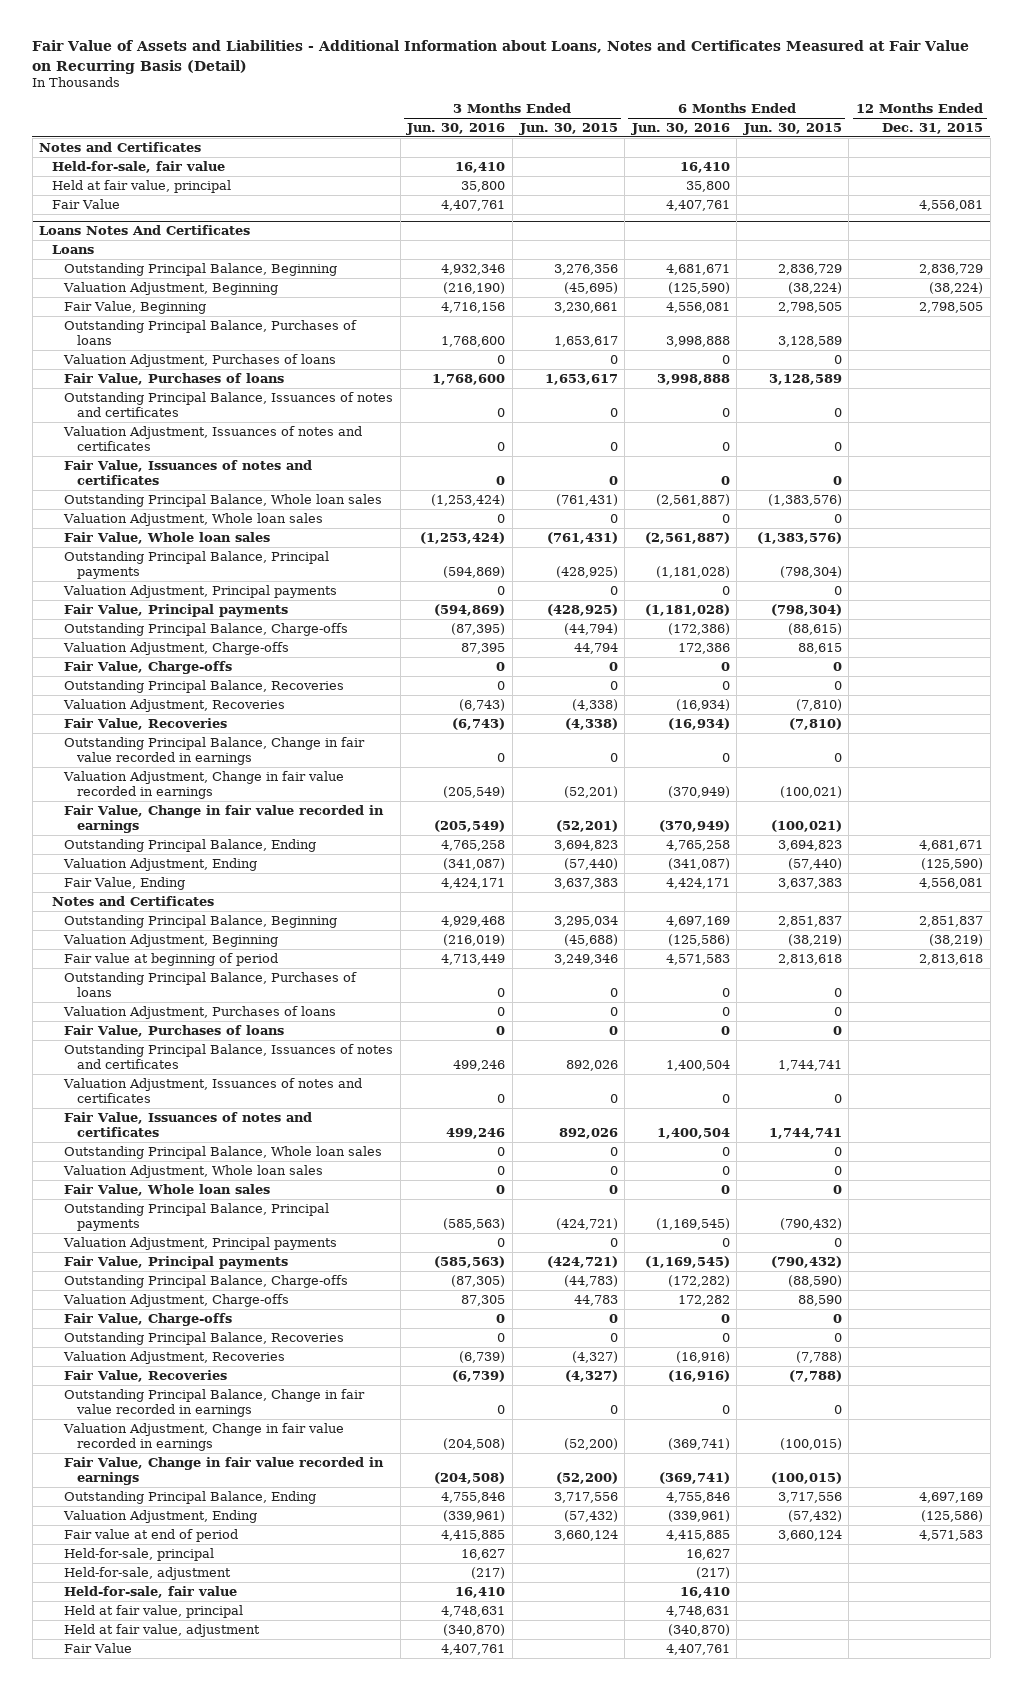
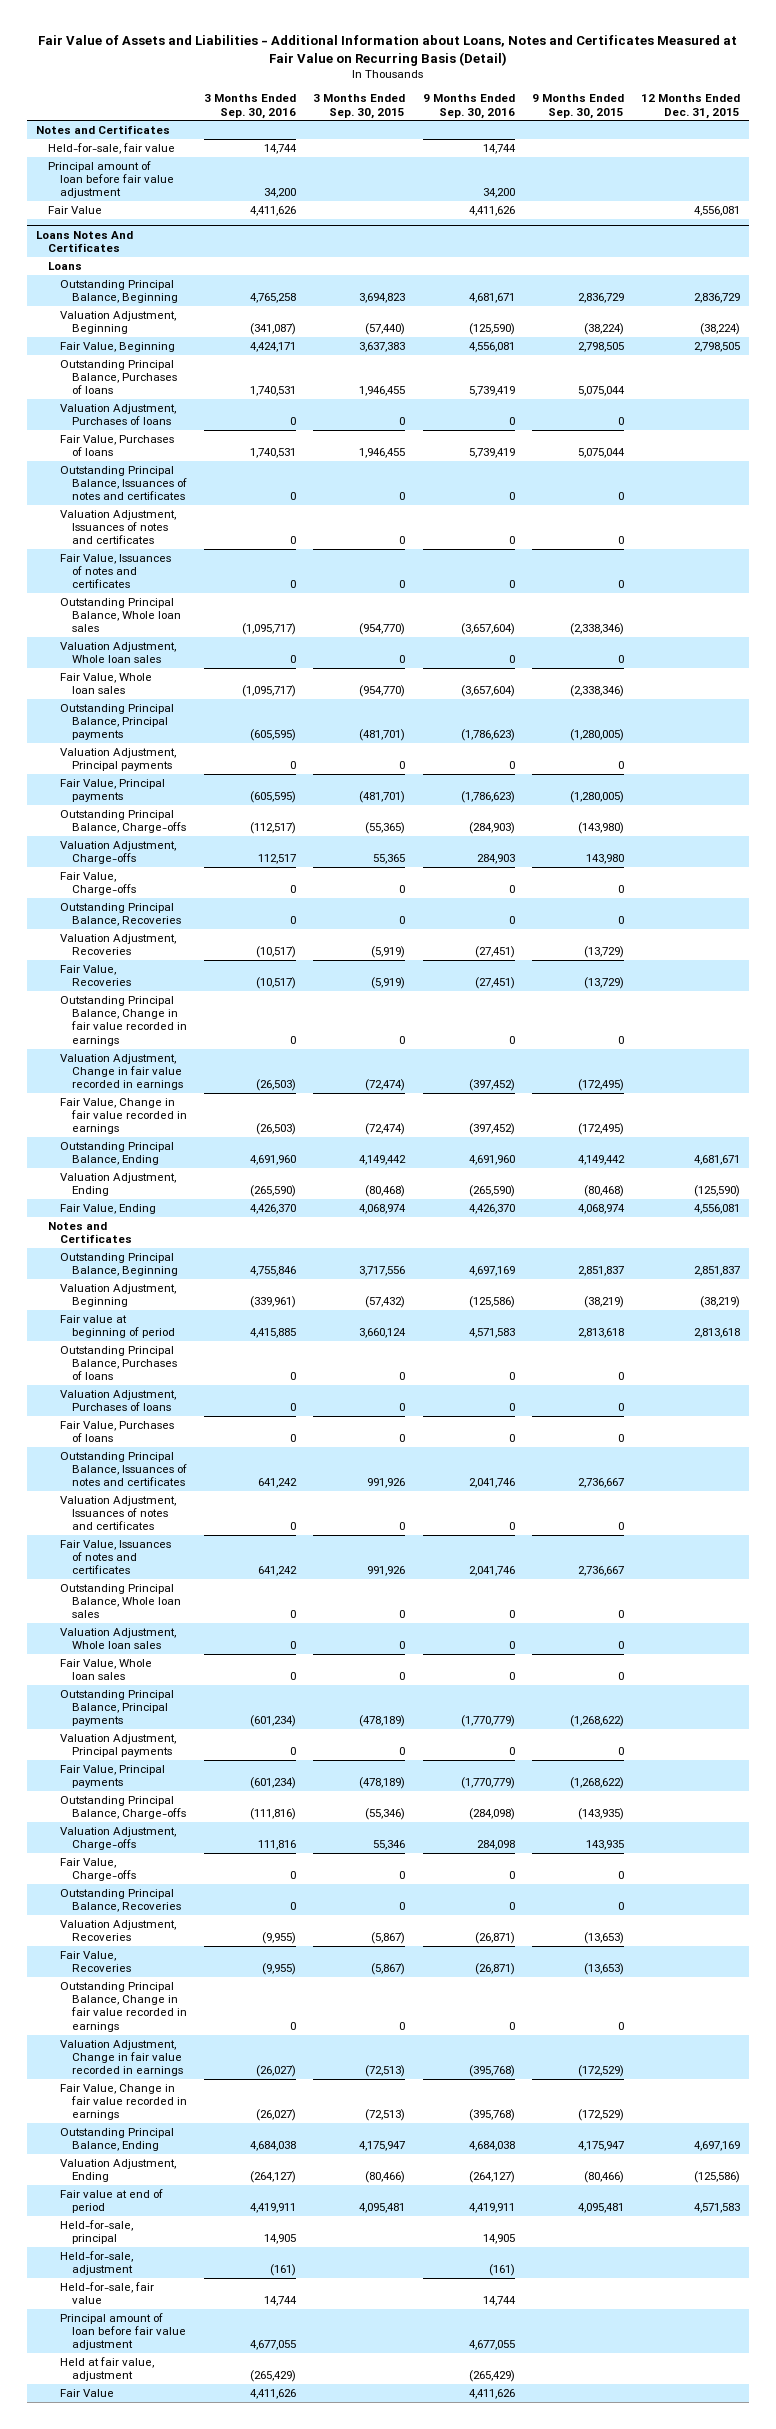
- | 3 Months Ended Jun. 30, 2016 | 3 Months Ended Jun. 30, 2015 | 6 Months Ended Jun. 30, 2016 | 6 Months Ended Jun. 30, 2015 | 12 Months Ended Dec. 31, 2015
+ | 3 Months Ended Sep. 30, 2016 | 3 Months Ended Sep. 30, 2015 | 9 Months Ended Sep. 30, 2016 | 9 Months Ended Sep. 30, 2015 | 12 Months Ended Dec. 31, 2015
- Held at fair value, principal | 35,800 | | 35,800 | |
+ Principal amount of loan before fair value adjustment | 34,200 | | 34,200 | |
@ Loans Notes And Certificates
- Held at fair value, principal | 4,748,631 | | 4,748,631 | |
+ Principal amount of loan before fair value adjustment | 4,677,055 | | 4,677,055 | |

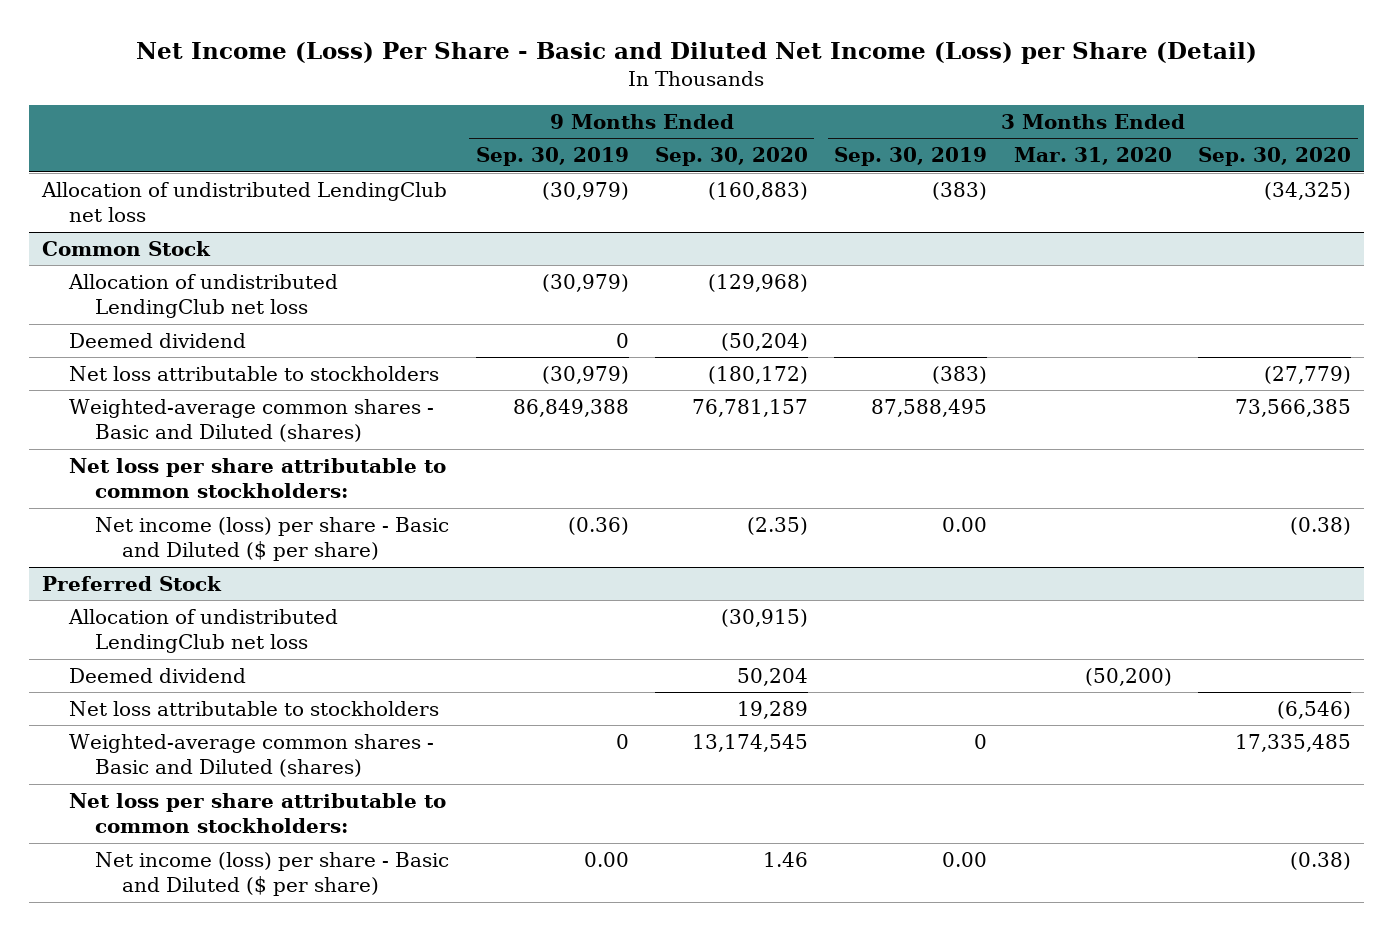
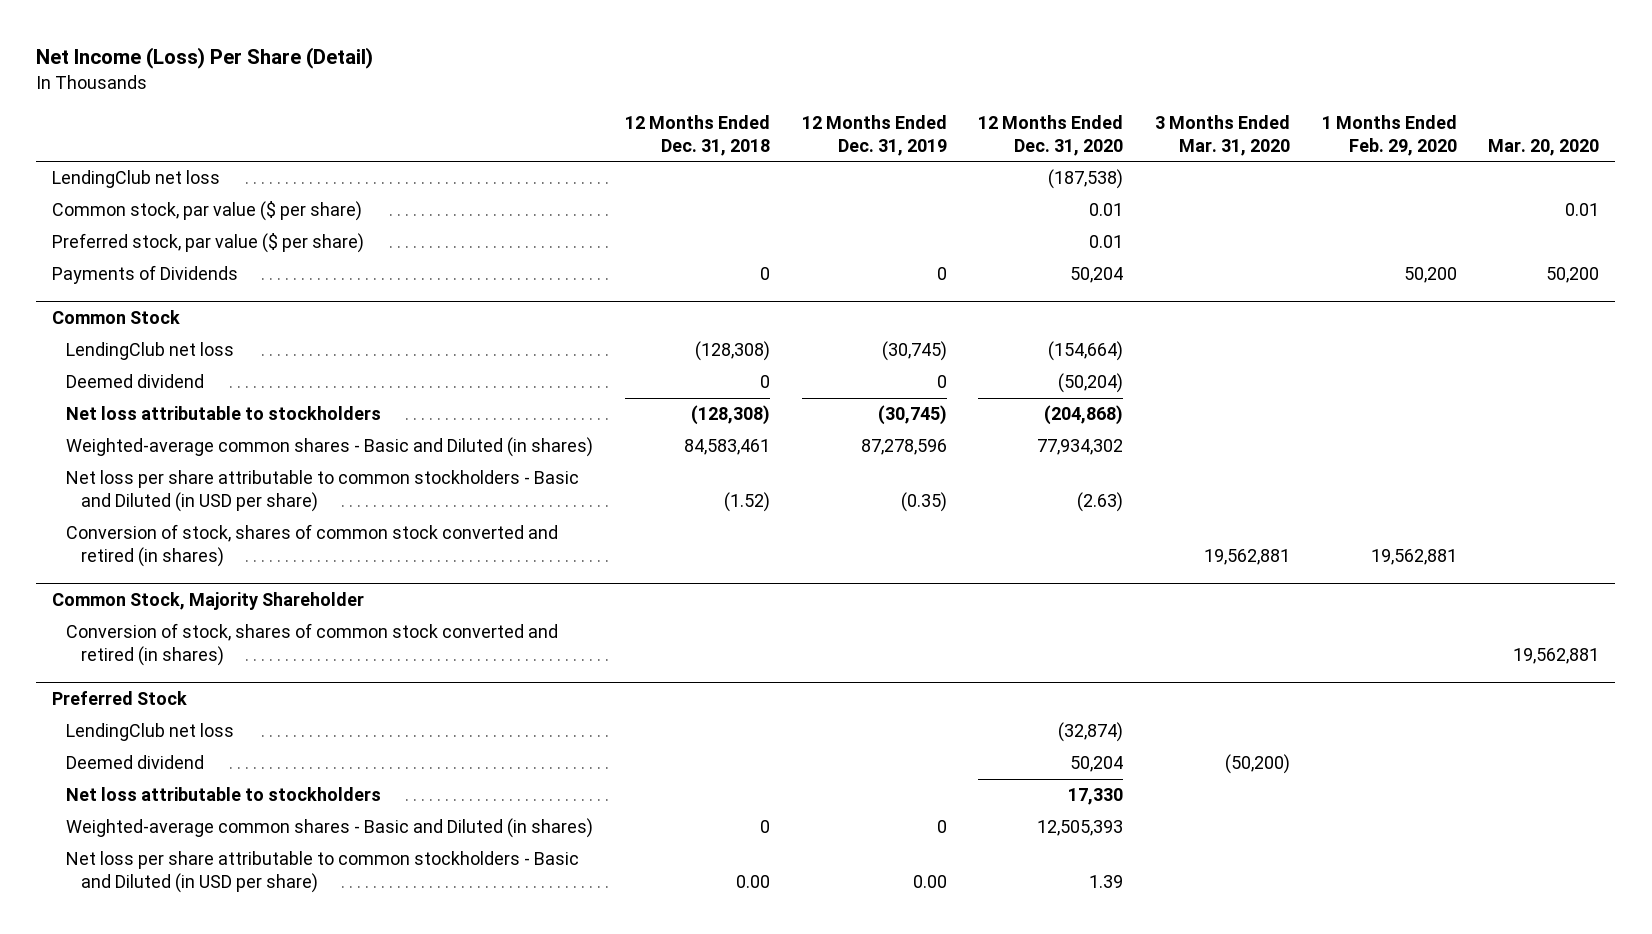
- Net Income (Loss) Per Share - Basic and Diluted Net Income (Loss) per Share (Detail)
+ Net Income (Loss) Per Share (Detail)
- | 9 Months Ended Sep. 30, 2019 | 9 Months Ended Sep. 30, 2020 | 3 Months Ended Sep. 30, 2019 | 3 Months Ended Mar. 31, 2020 | 3 Months Ended Sep. 30, 2020
+ | 12 Months Ended Dec. 31, 2018 | 12 Months Ended Dec. 31, 2019 | 12 Months Ended Dec. 31, 2020 | 3 Months Ended Mar. 31, 2020 | 1 Months Ended Feb. 29, 2020 | Mar. 20, 2020
- Allocation of undistributed LendingClub net loss | (30,979) | (160,883) | (383) | | (34,325)
+ LendingClub net loss | | | (187,538) | | |
+ Common stock, par value ($ per share) | | | 0.01 | | | 0.01
+ Preferred stock, par value ($ per share) | | | 0.01 | | |
+ Payments of Dividends | 0 | 0 | 50,204 | | 50,200 | 50,200
@ Common Stock
- Allocation of undistributed LendingClub net loss | (30,979) | (129,968) | | |
+ LendingClub net loss | (128,308) | (30,745) | (154,664) | | |
- Weighted-average common shares - Basic and Diluted (shares) | 86,849,388 | 76,781,157 | 87,588,495 | | 73,566,385
- Net loss per share attributable to common stockholders:
- Net income (loss) per share - Basic and Diluted ($ per share) | (0.36) | (2.35) | 0.00 | | (0.38)
+ Weighted-average common shares - Basic and Diluted (in shares) | 84,583,461 | 87,278,596 | 77,934,302 | | |
+ Net loss per share attributable to common stockholders - Basic and Diluted (in USD per share) | (1.52) | (0.35) | (2.63) | | |
+ Conversion of stock, shares of common stock converted and retired (in shares) | | | | 19,562,881 | 19,562,881 |
+ Common Stock, Majority Shareholder
+ Conversion of stock, shares of common stock converted and retired (in shares) | | | | | | 19,562,881
@ Preferred Stock
- Allocation of undistributed LendingClub net loss | | (30,915) | | |
+ LendingClub net loss | | | (32,874) | | |
- Weighted-average common shares - Basic and Diluted (shares) | 0 | 13,174,545 | 0 | | 17,335,485
- Net loss per share attributable to common stockholders:
- Net income (loss) per share - Basic and Diluted ($ per share) | 0.00 | 1.46 | 0.00 | | (0.38)
+ Weighted-average common shares - Basic and Diluted (in shares) | 0 | 0 | 12,505,393 | | |
+ Net loss per share attributable to common stockholders - Basic and Diluted (in USD per share) | 0.00 | 0.00 | 1.39 | | |

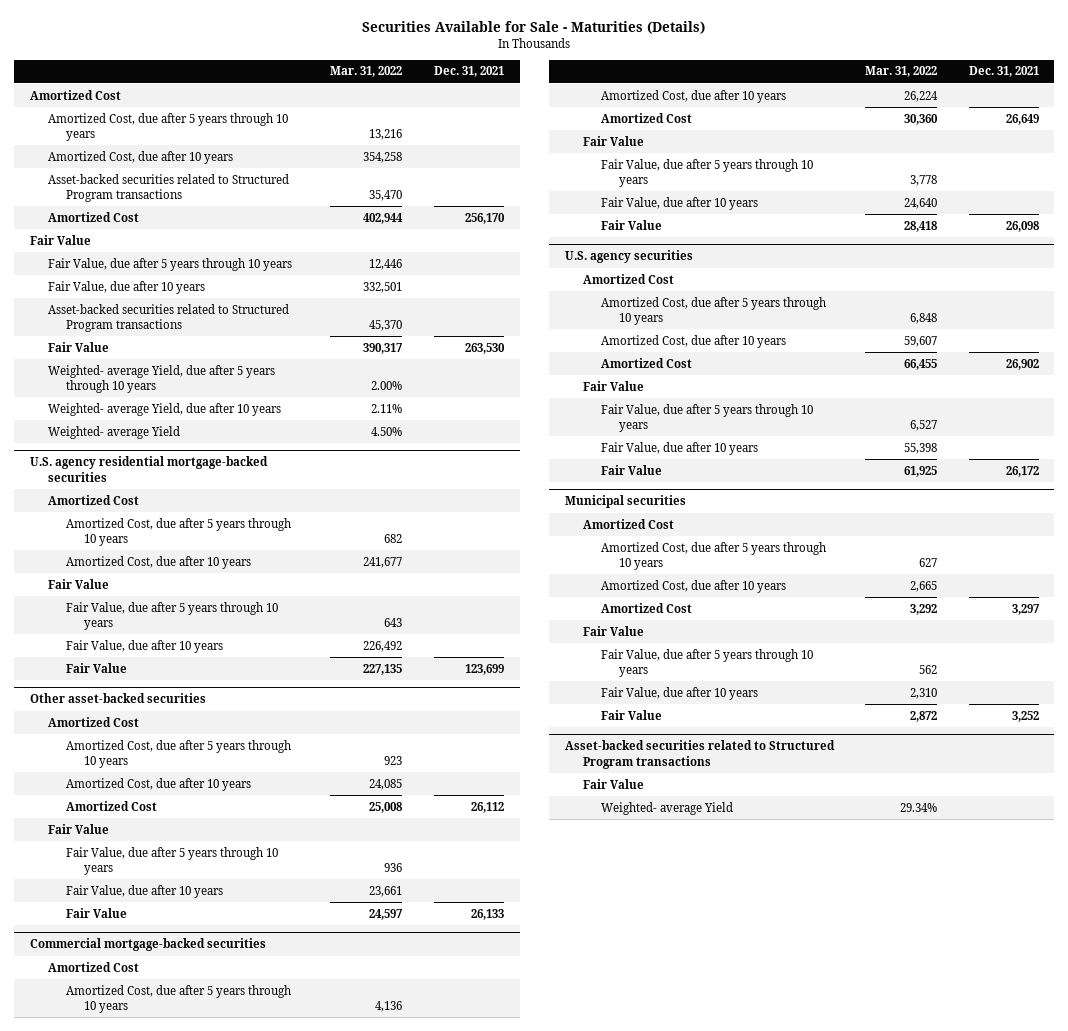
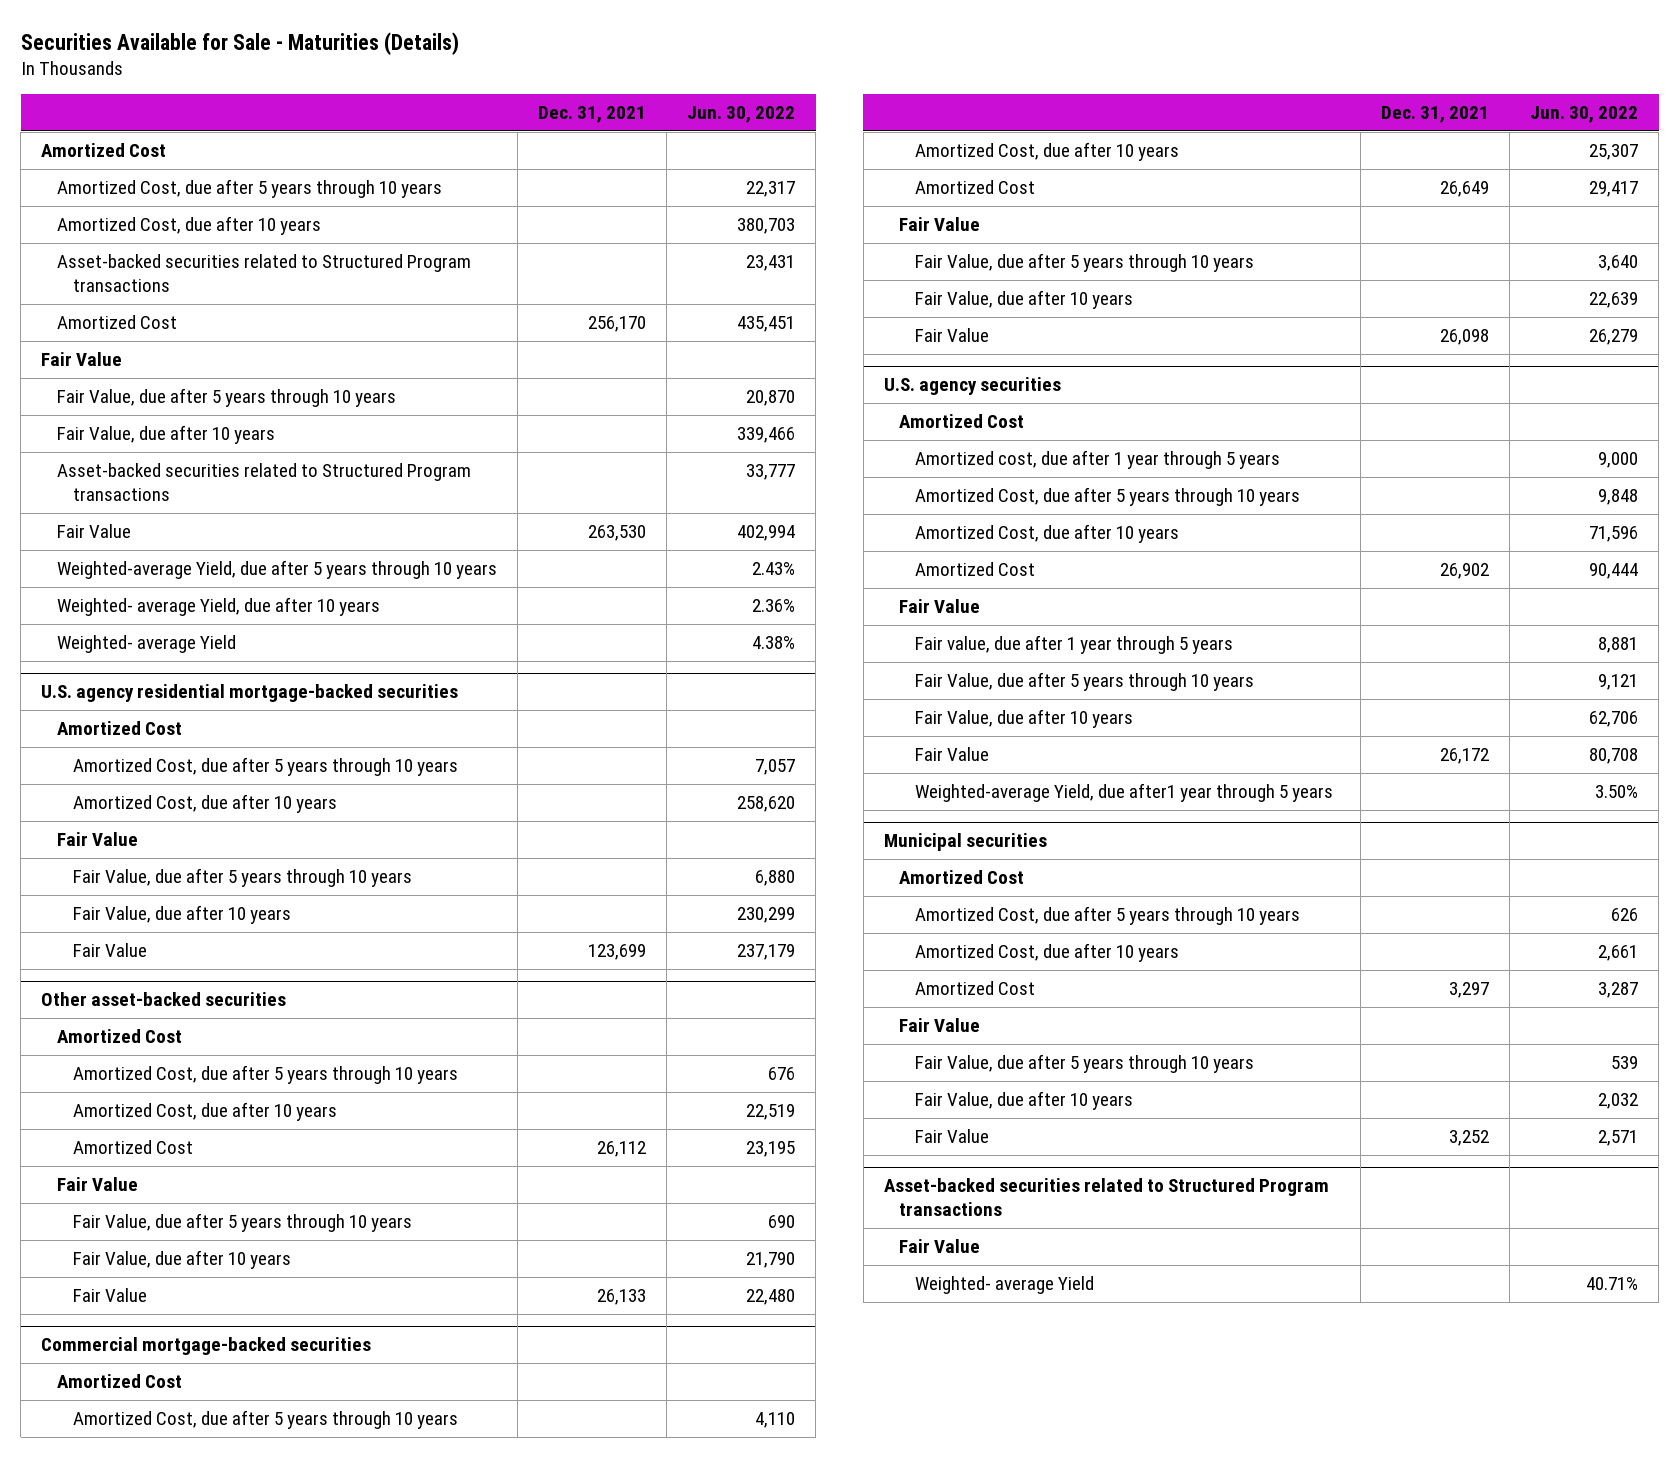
- | Mar. 31, 2022 | Dec. 31, 2021
+ | Dec. 31, 2021 | Jun. 30, 2022
- Weighted- average Yield, due after 5 years through 10 years | 2.00% |
+ Weighted-average Yield, due after 5 years through 10 years | | 2.43%
@ U.S. agency securities
+ Amortized cost, due after 1 year through 5 years | | 9,000
+ Fair value, due after 1 year through 5 years | | 8,881
+ Weighted-average Yield, due after1 year through 5 years | | 3.50%

